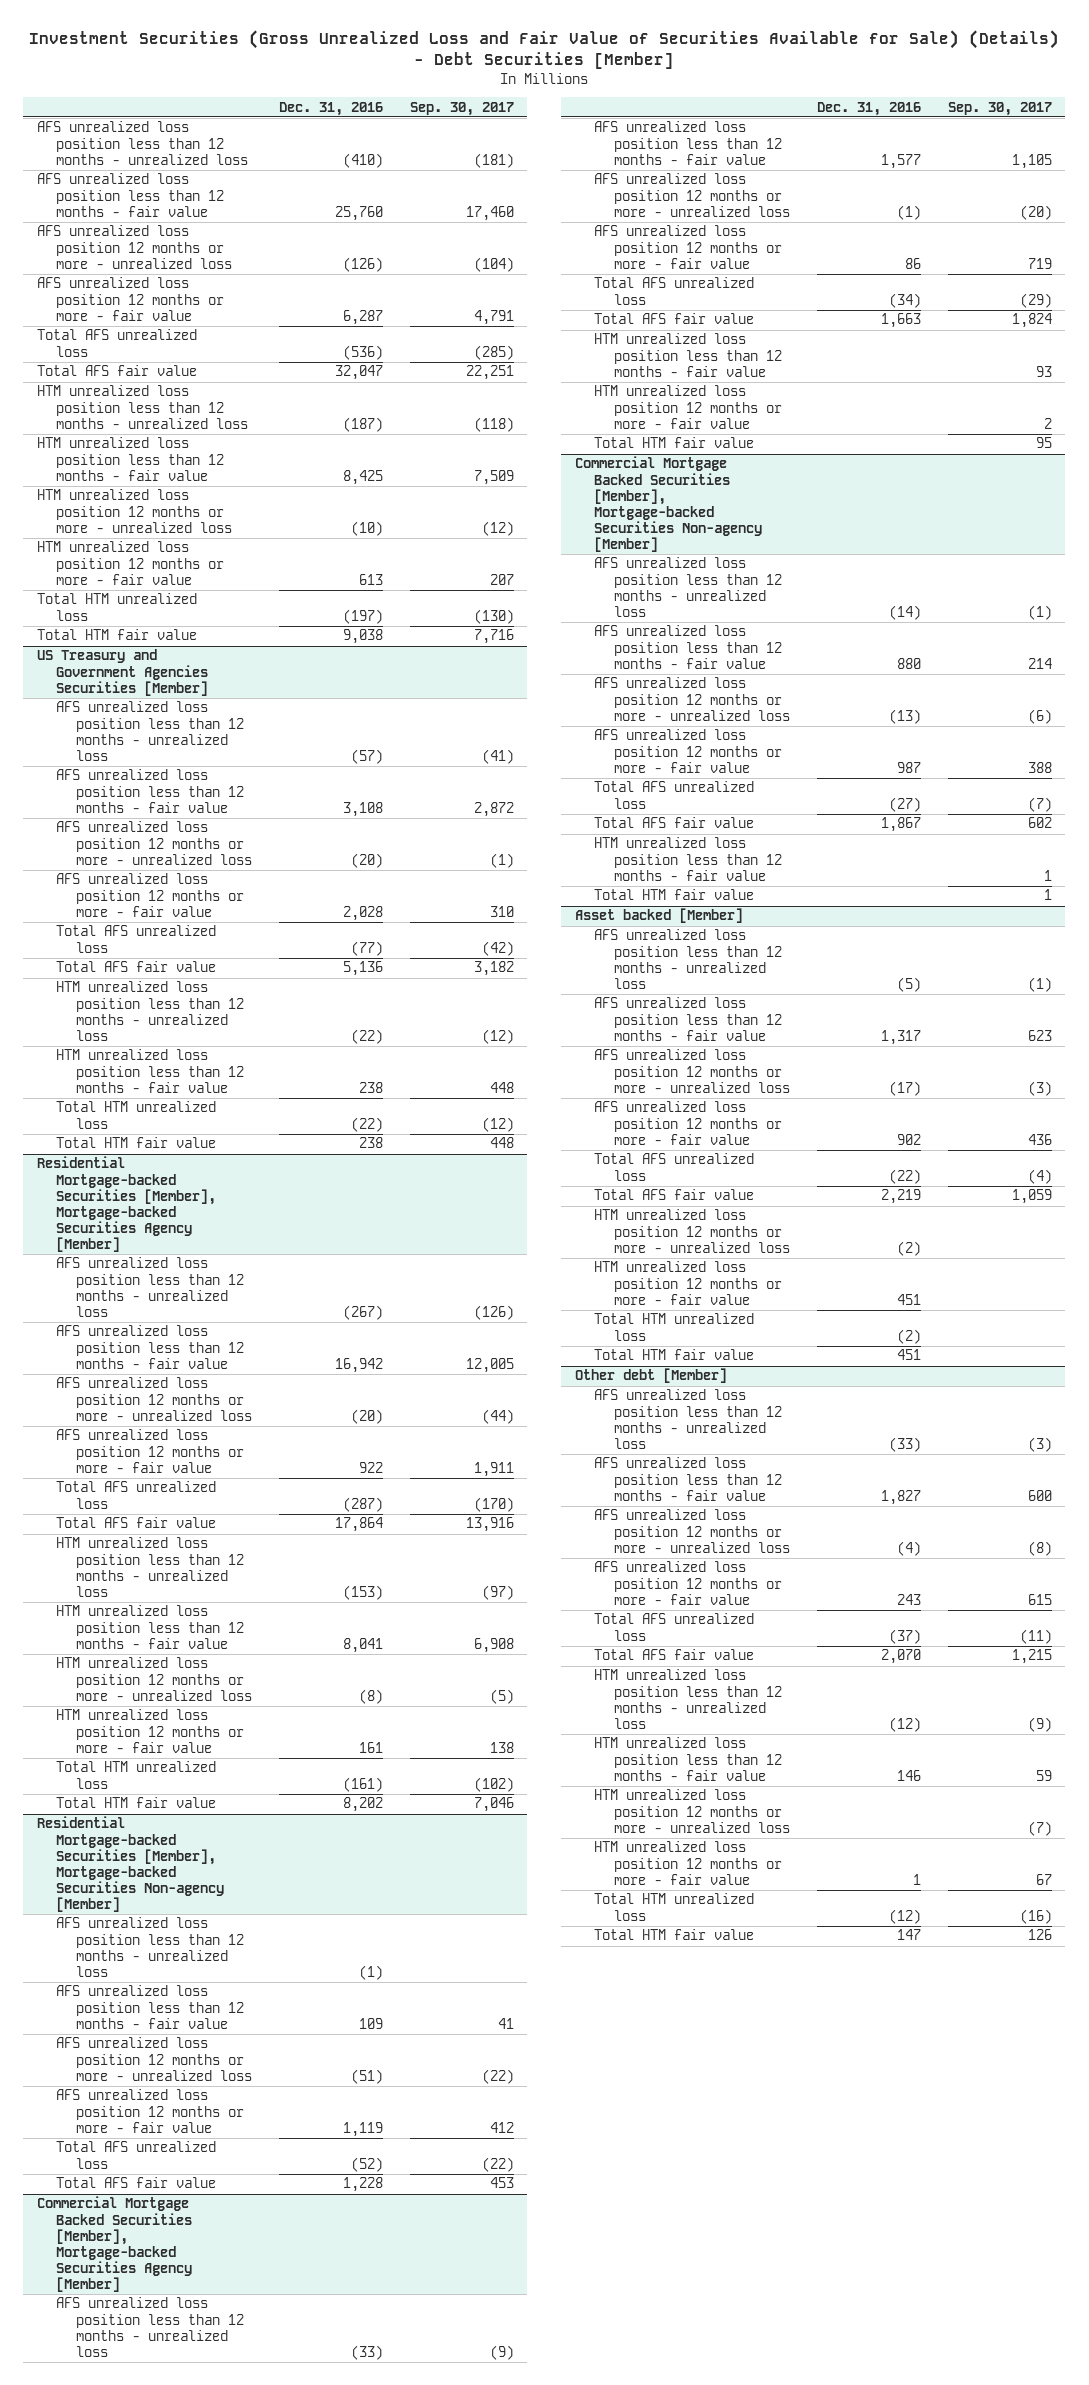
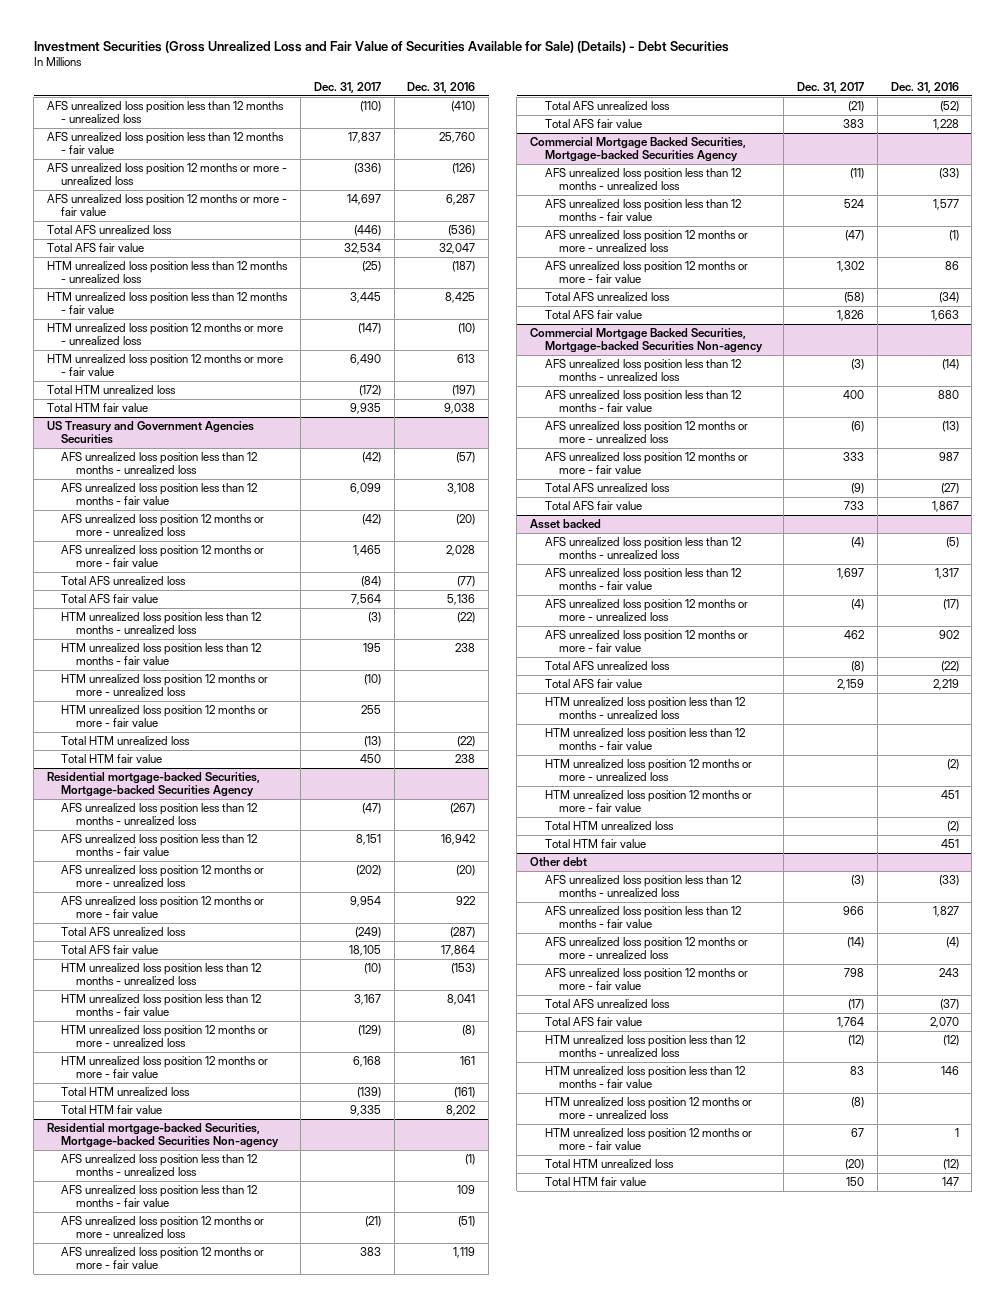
- Investment Securities (Gross Unrealized Loss and Fair Value of Securities Available for Sale) (Details) - Debt Securities [Member]
+ Investment Securities (Gross Unrealized Loss and Fair Value of Securities Available for Sale) (Details) - Debt Securities
- | Dec. 31, 2016 | Sep. 30, 2017
+ | Dec. 31, 2017 | Dec. 31, 2016
- US Treasury and Government Agencies Securities [Member]
+ US Treasury and Government Agencies Securities
+ HTM unrealized loss position 12 months or more - unrealized loss | (10) |
+ HTM unrealized loss position 12 months or more - fair value | 255 |
- Residential Mortgage-backed Securities [Member], Mortgage-backed Securities Agency [Member]
+ Residential mortgage-backed Securities, Mortgage-backed Securities Agency
- Residential Mortgage-backed Securities [Member], Mortgage-backed Securities Non-agency [Member]
+ Residential mortgage-backed Securities, Mortgage-backed Securities Non-agency
- Commercial Mortgage Backed Securities [Member], Mortgage-backed Securities Agency [Member]
+ Commercial Mortgage Backed Securities, Mortgage-backed Securities Agency
- HTM unrealized loss position less than 12 months - fair value | | 93
- HTM unrealized loss position 12 months or more - fair value | | 2
- Total HTM fair value | | 95
- Commercial Mortgage Backed Securities [Member], Mortgage-backed Securities Non-agency [Member]
+ Commercial Mortgage Backed Securities, Mortgage-backed Securities Non-agency
- HTM unrealized loss position less than 12 months - fair value | | 1
- Total HTM fair value | | 1
- Asset backed [Member]
+ Asset backed
+ HTM unrealized loss position less than 12 months - unrealized loss
+ HTM unrealized loss position less than 12 months - fair value
- Other debt [Member]
+ Other debt

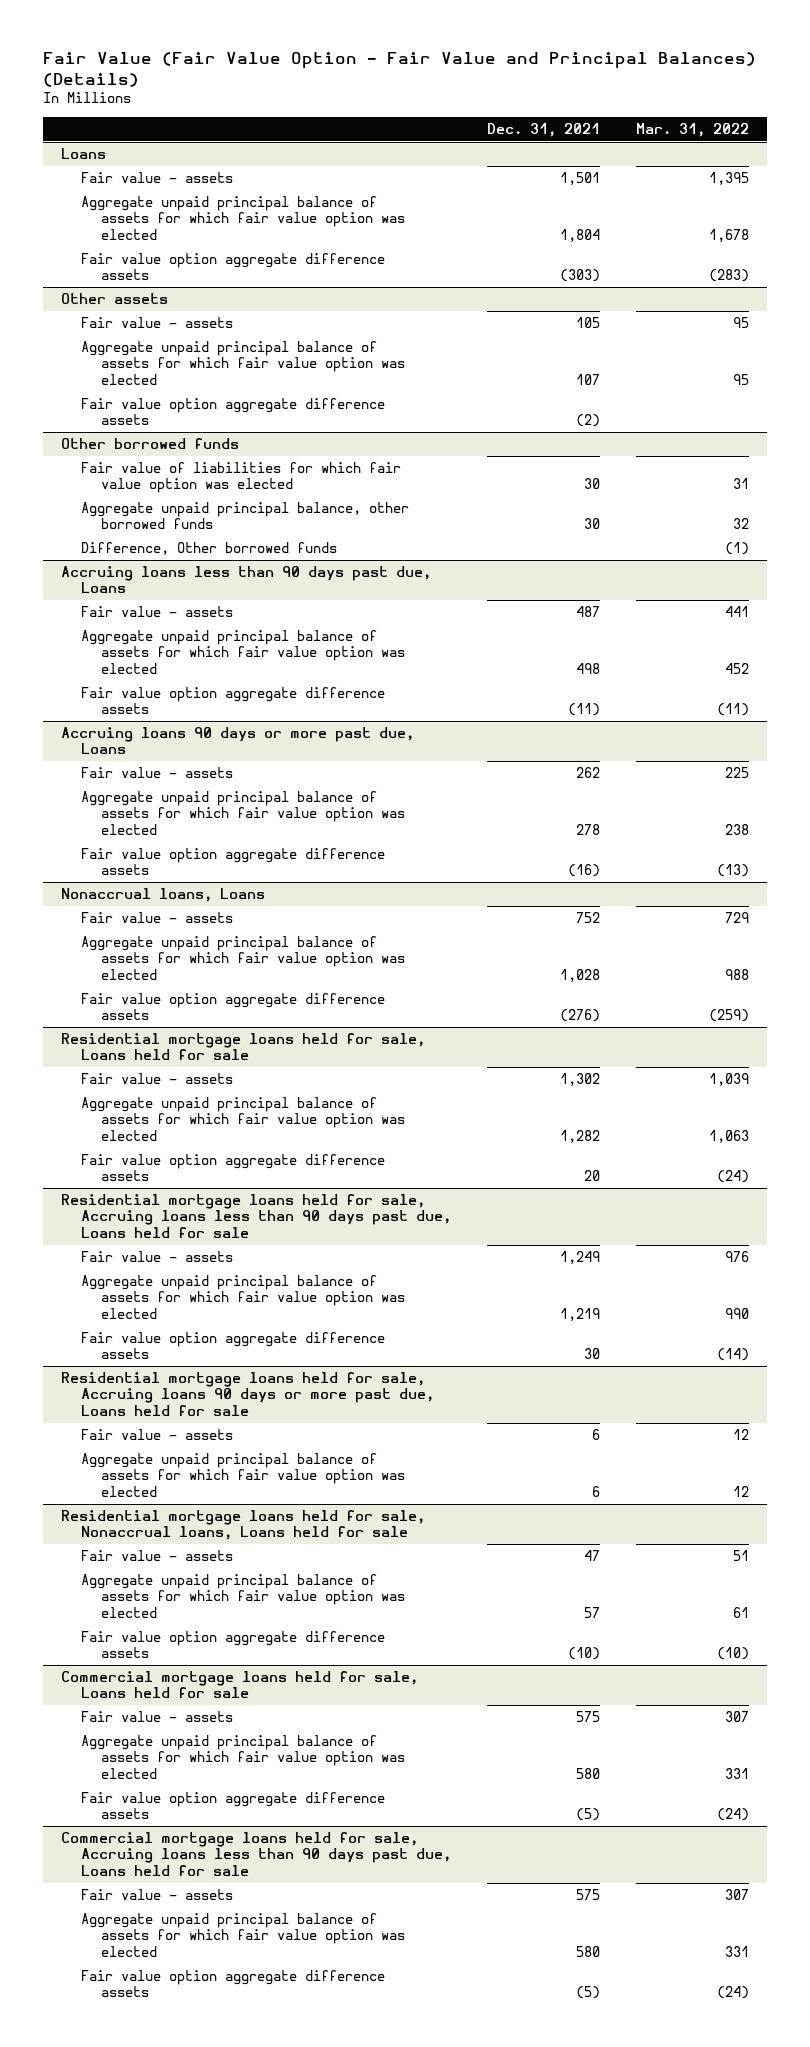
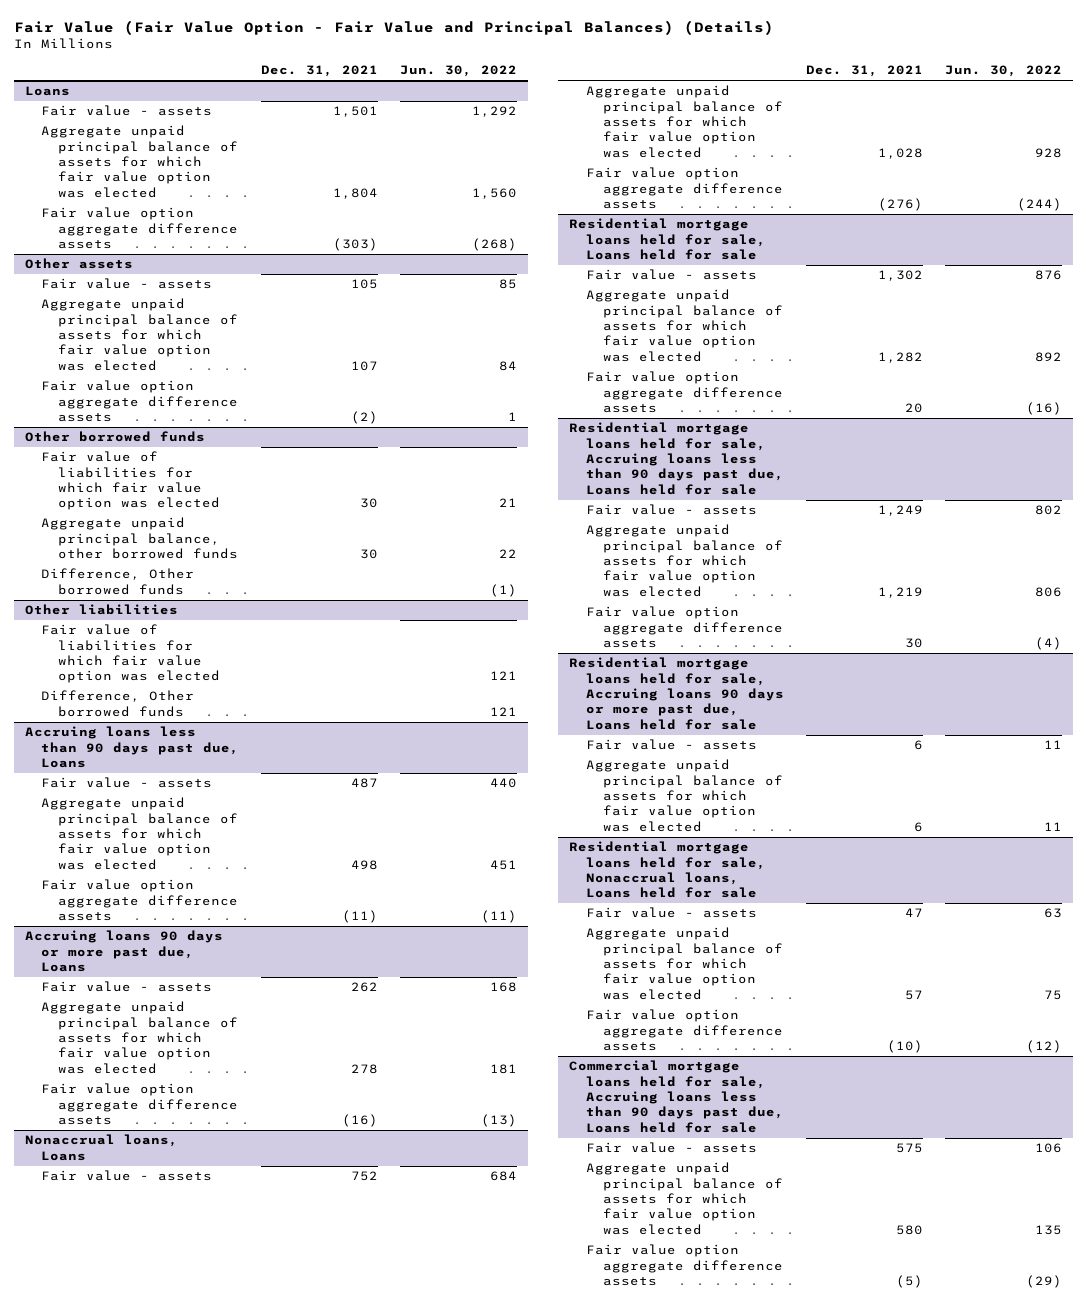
- | Dec. 31, 2021 | Mar. 31, 2022
+ | Dec. 31, 2021 | Jun. 30, 2022
+ Other liabilities
+ Fair value of liabilities for which fair value option was elected | | 121
+ Difference, Other borrowed funds | | 121
- Commercial mortgage loans held for sale, Loans held for sale
- Fair value - assets | 575 | 307
- Aggregate unpaid principal balance of assets for which fair value option was elected | 580 | 331
- Fair value option aggregate difference assets | (5) | (24)

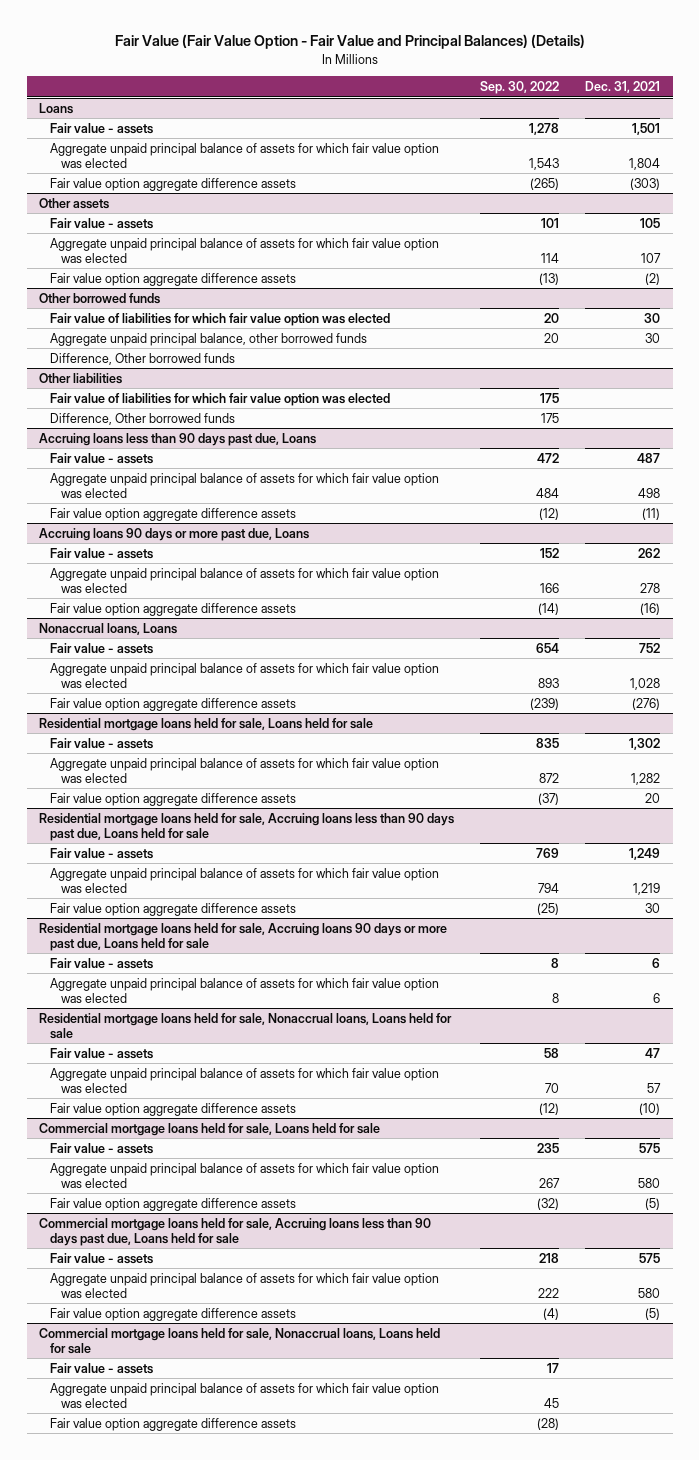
- | Dec. 31, 2021 | Jun. 30, 2022
+ | Sep. 30, 2022 | Dec. 31, 2021
+ Commercial mortgage loans held for sale, Loans held for sale
+ Fair value - assets | 235 | 575
+ Aggregate unpaid principal balance of assets for which fair value option was elected | 267 | 580
+ Fair value option aggregate difference assets | (32) | (5)
+ Commercial mortgage loans held for sale, Nonaccrual loans, Loans held for sale
+ Fair value - assets | 17 |
+ Aggregate unpaid principal balance of assets for which fair value option was elected | 45 |
+ Fair value option aggregate difference assets | (28) |

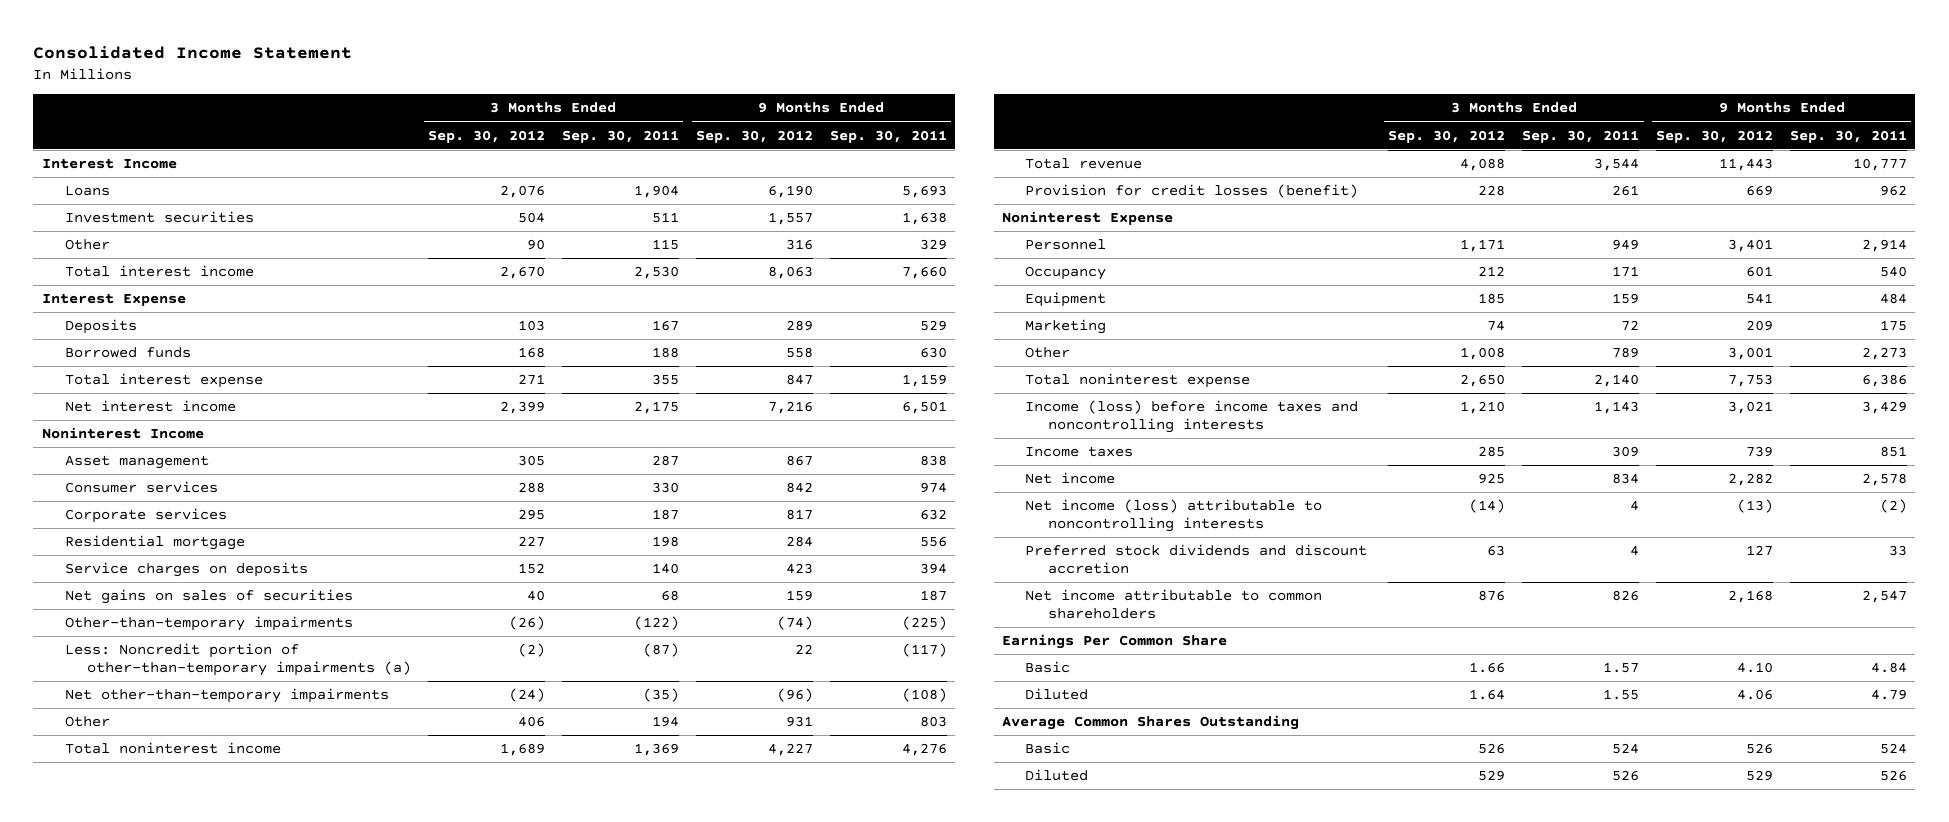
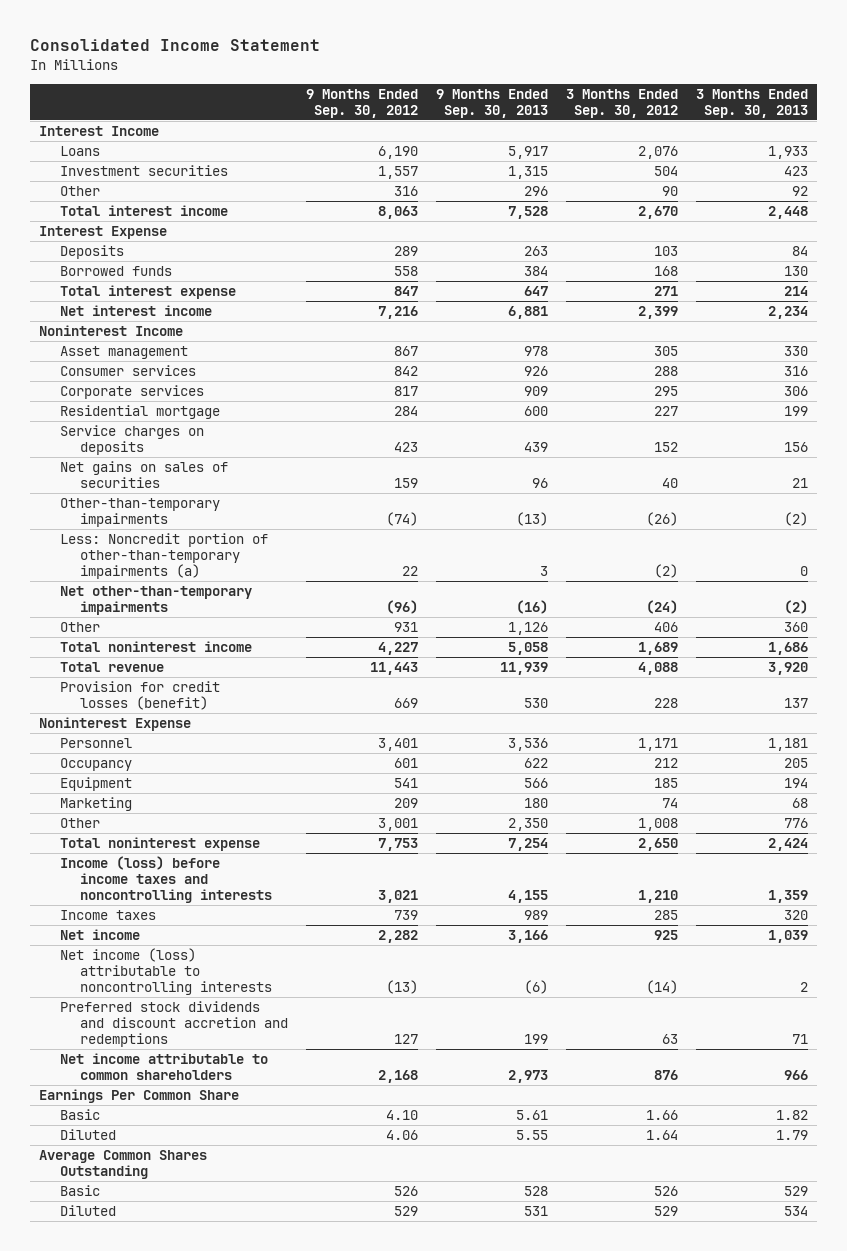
- | 3 Months Ended Sep. 30, 2012 | 3 Months Ended Sep. 30, 2011 | 9 Months Ended Sep. 30, 2012 | 9 Months Ended Sep. 30, 2011
+ | 9 Months Ended Sep. 30, 2012 | 9 Months Ended Sep. 30, 2013 | 3 Months Ended Sep. 30, 2012 | 3 Months Ended Sep. 30, 2013
- Preferred stock dividends and discount accretion | 63 | 4 | 127 | 33
+ Preferred stock dividends and discount accretion and redemptions | 127 | 199 | 63 | 71

